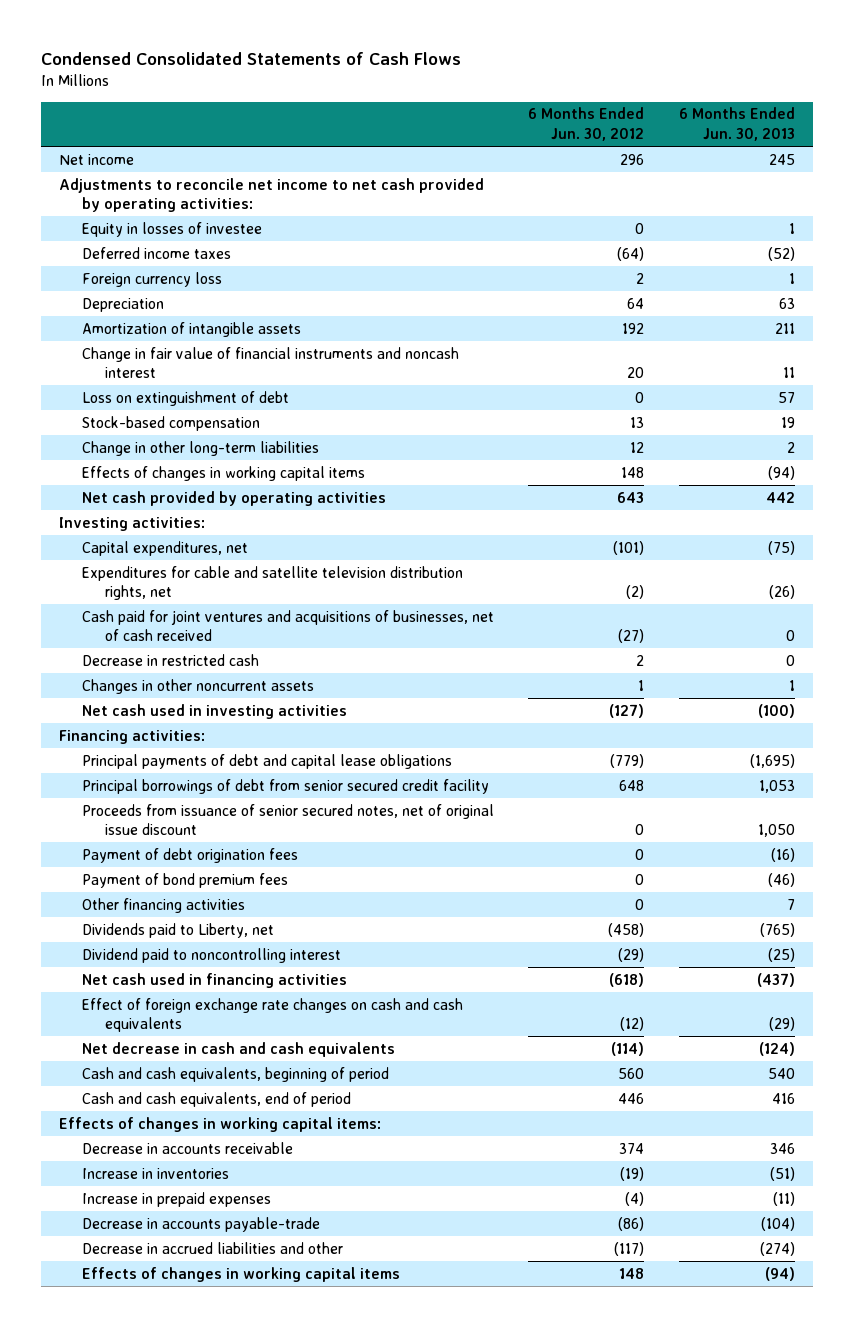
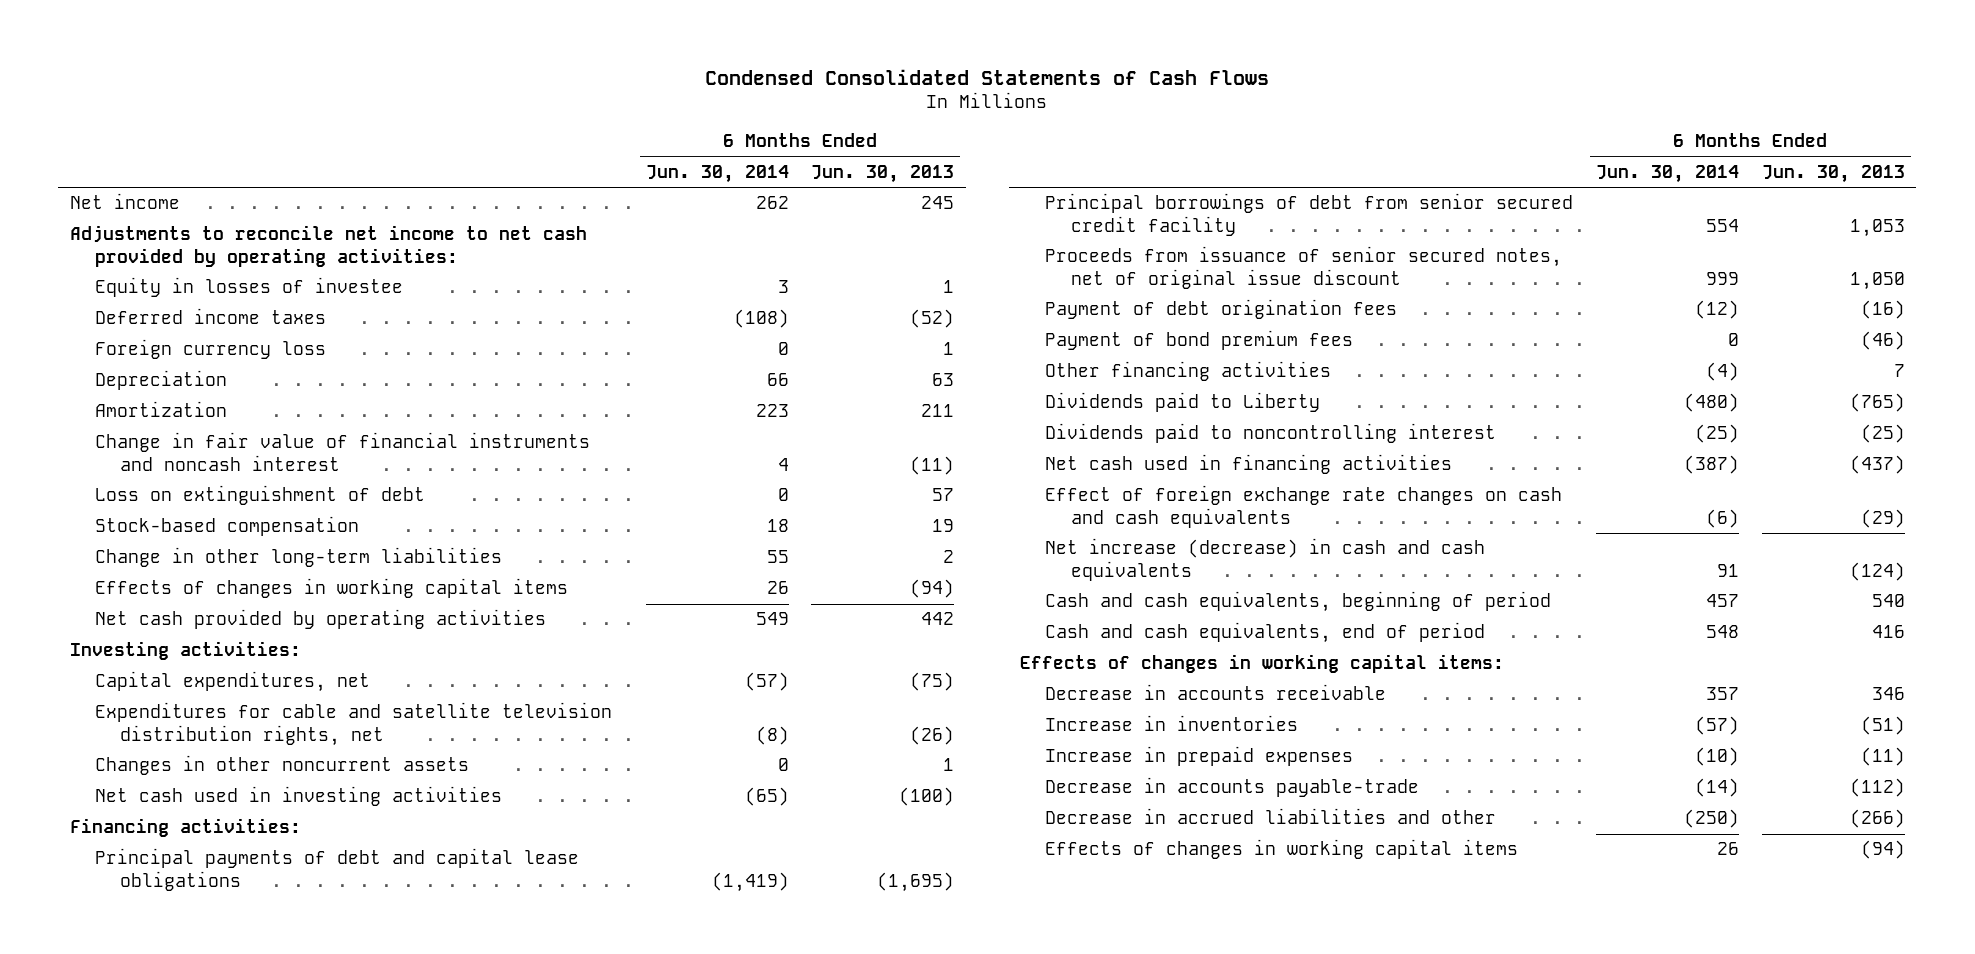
- | 6 Months Ended Jun. 30, 2012 | 6 Months Ended Jun. 30, 2013
+ | 6 Months Ended Jun. 30, 2014 | 6 Months Ended Jun. 30, 2013
- Amortization of intangible assets | 192 | 211
- Change in fair value of financial instruments and noncash interest | 20 | 11
+ Amortization | 223 | 211
+ Change in fair value of financial instruments and noncash interest | 4 | (11)
- Cash paid for joint ventures and acquisitions of businesses, net of cash received | (27) | 0
- Decrease in restricted cash | 2 | 0
- Dividends paid to Liberty, net | (458) | (765)
- Dividend paid to noncontrolling interest | (29) | (25)
+ Dividends paid to Liberty | (480) | (765)
+ Dividends paid to noncontrolling interest | (25) | (25)
- Net decrease in cash and cash equivalents | (114) | (124)
+ Net increase (decrease) in cash and cash equivalents | 91 | (124)
- Decrease in accounts payable-trade | (86) | (104)
- Decrease in accrued liabilities and other | (117) | (274)
+ Decrease in accounts payable-trade | (14) | (112)
+ Decrease in accrued liabilities and other | (250) | (266)

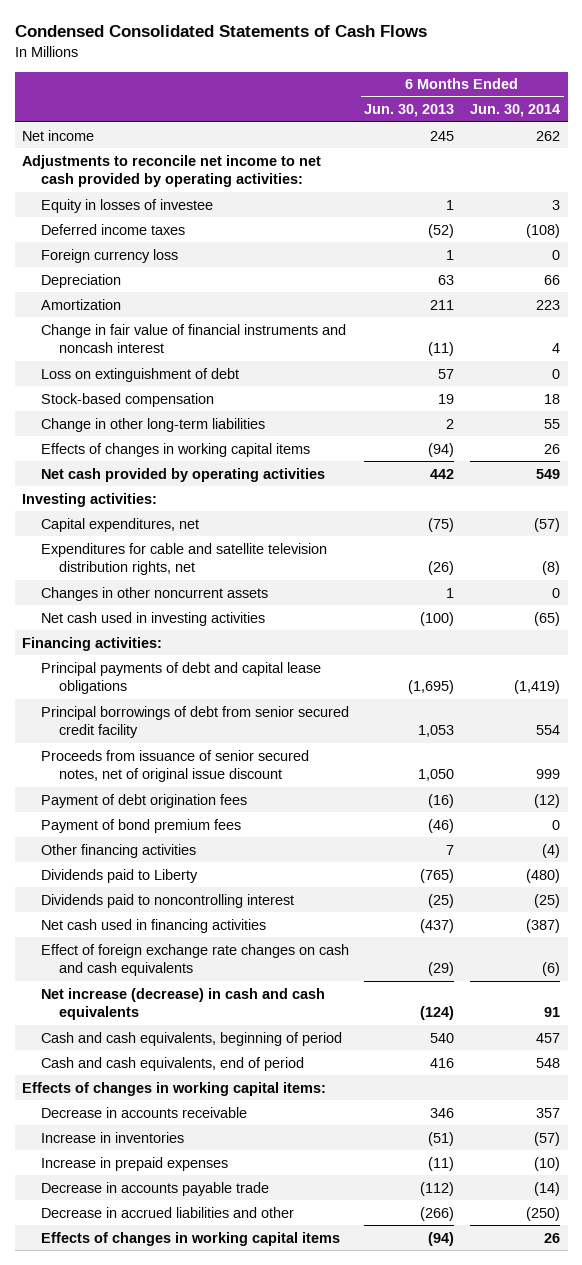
- | 6 Months Ended Jun. 30, 2014 | 6 Months Ended Jun. 30, 2013
+ | 6 Months Ended Jun. 30, 2013 | 6 Months Ended Jun. 30, 2014
- Decrease in accounts payable-trade | (14) | (112)
+ Decrease in accounts payable trade | (112) | (14)

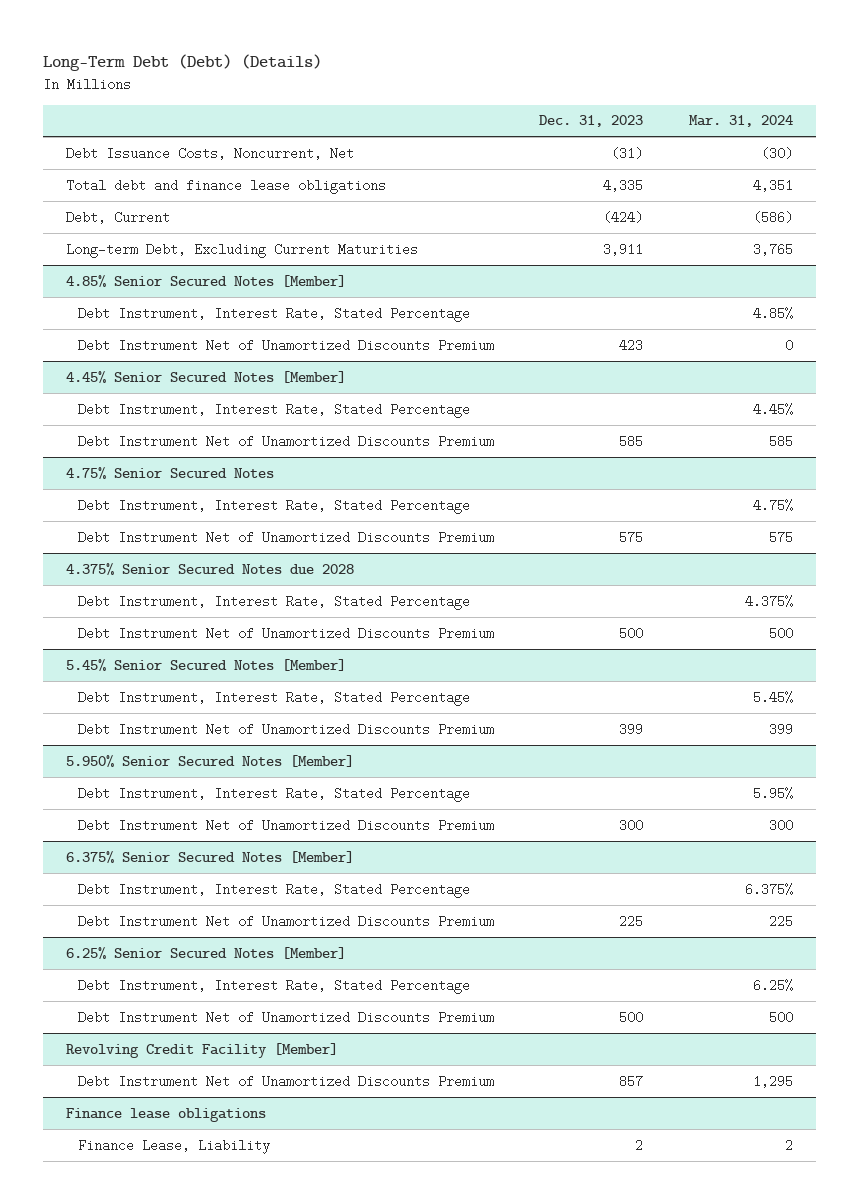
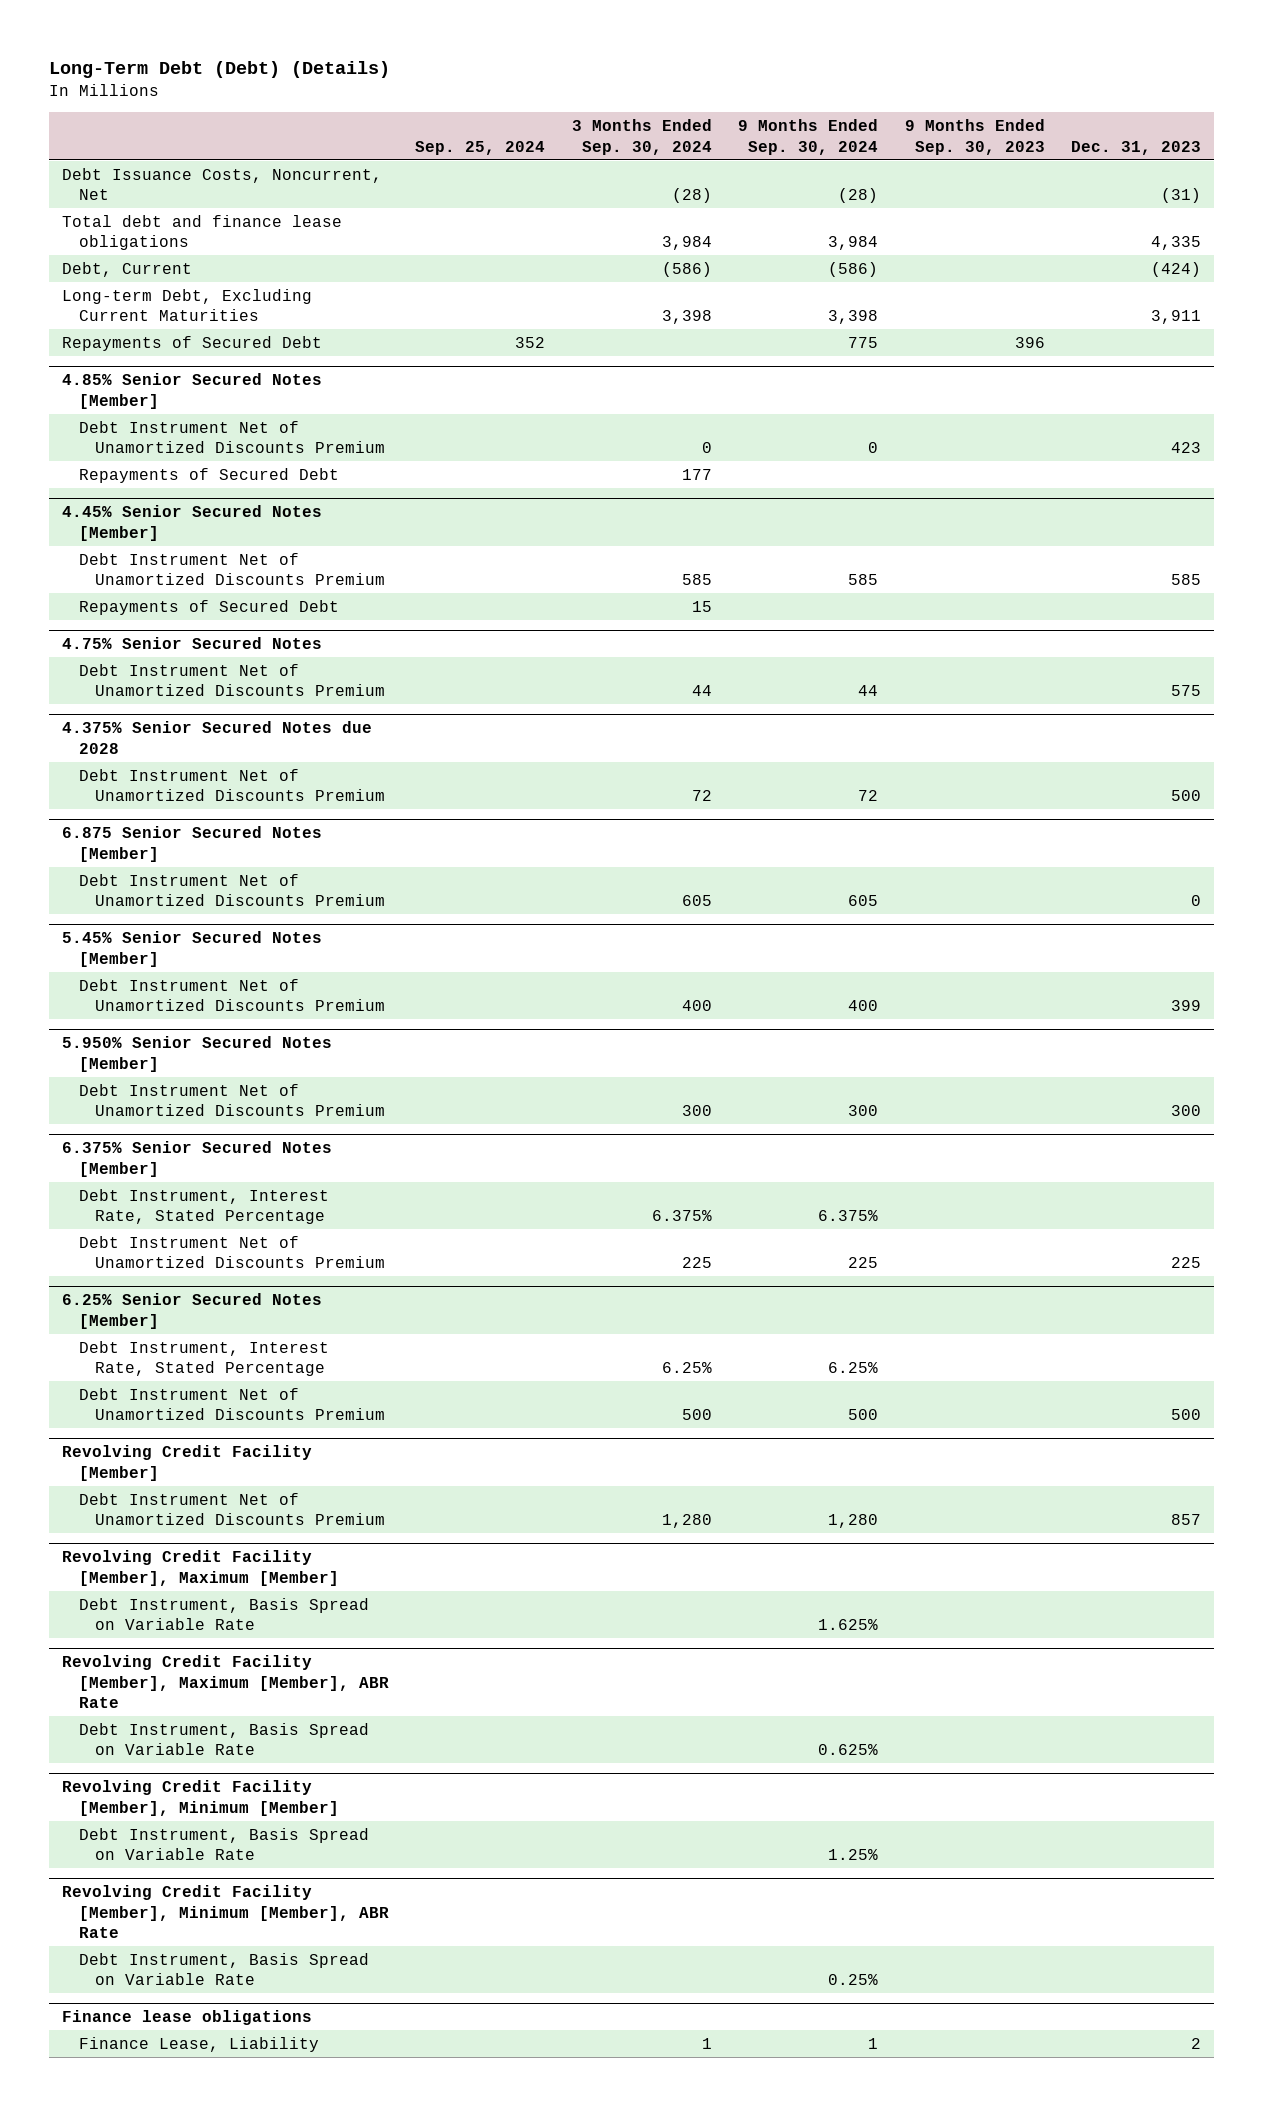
- | Dec. 31, 2023 | Mar. 31, 2024
+ | Sep. 25, 2024 | 3 Months Ended Sep. 30, 2024 | 9 Months Ended Sep. 30, 2024 | 9 Months Ended Sep. 30, 2023 | Dec. 31, 2023
+ Repayments of Secured Debt | 352 | | 775 | 396 |
@ 4.85% Senior Secured Notes [Member]
- Debt Instrument, Interest Rate, Stated Percentage | | 4.85%
+ Repayments of Secured Debt | | 177 | | |
@ 4.45% Senior Secured Notes [Member]
- Debt Instrument, Interest Rate, Stated Percentage | | 4.45%
+ Repayments of Secured Debt | | 15 | | |
@ 4.75% Senior Secured Notes
- Debt Instrument, Interest Rate, Stated Percentage | | 4.75%
@ 4.375% Senior Secured Notes due 2028
- Debt Instrument, Interest Rate, Stated Percentage | | 4.375%
+ 6.875 Senior Secured Notes [Member]
+ Debt Instrument Net of Unamortized Discounts Premium | | 605 | 605 | | 0
@ 5.45% Senior Secured Notes [Member]
- Debt Instrument, Interest Rate, Stated Percentage | | 5.45%
@ 5.950% Senior Secured Notes [Member]
- Debt Instrument, Interest Rate, Stated Percentage | | 5.95%
+ Revolving Credit Facility [Member], Maximum [Member]
+ Debt Instrument, Basis Spread on Variable Rate | | | 1.625% | |
+ Revolving Credit Facility [Member], Maximum [Member], ABR Rate
+ Debt Instrument, Basis Spread on Variable Rate | | | 0.625% | |
+ Revolving Credit Facility [Member], Minimum [Member]
+ Debt Instrument, Basis Spread on Variable Rate | | | 1.25% | |
+ Revolving Credit Facility [Member], Minimum [Member], ABR Rate
+ Debt Instrument, Basis Spread on Variable Rate | | | 0.25% | |

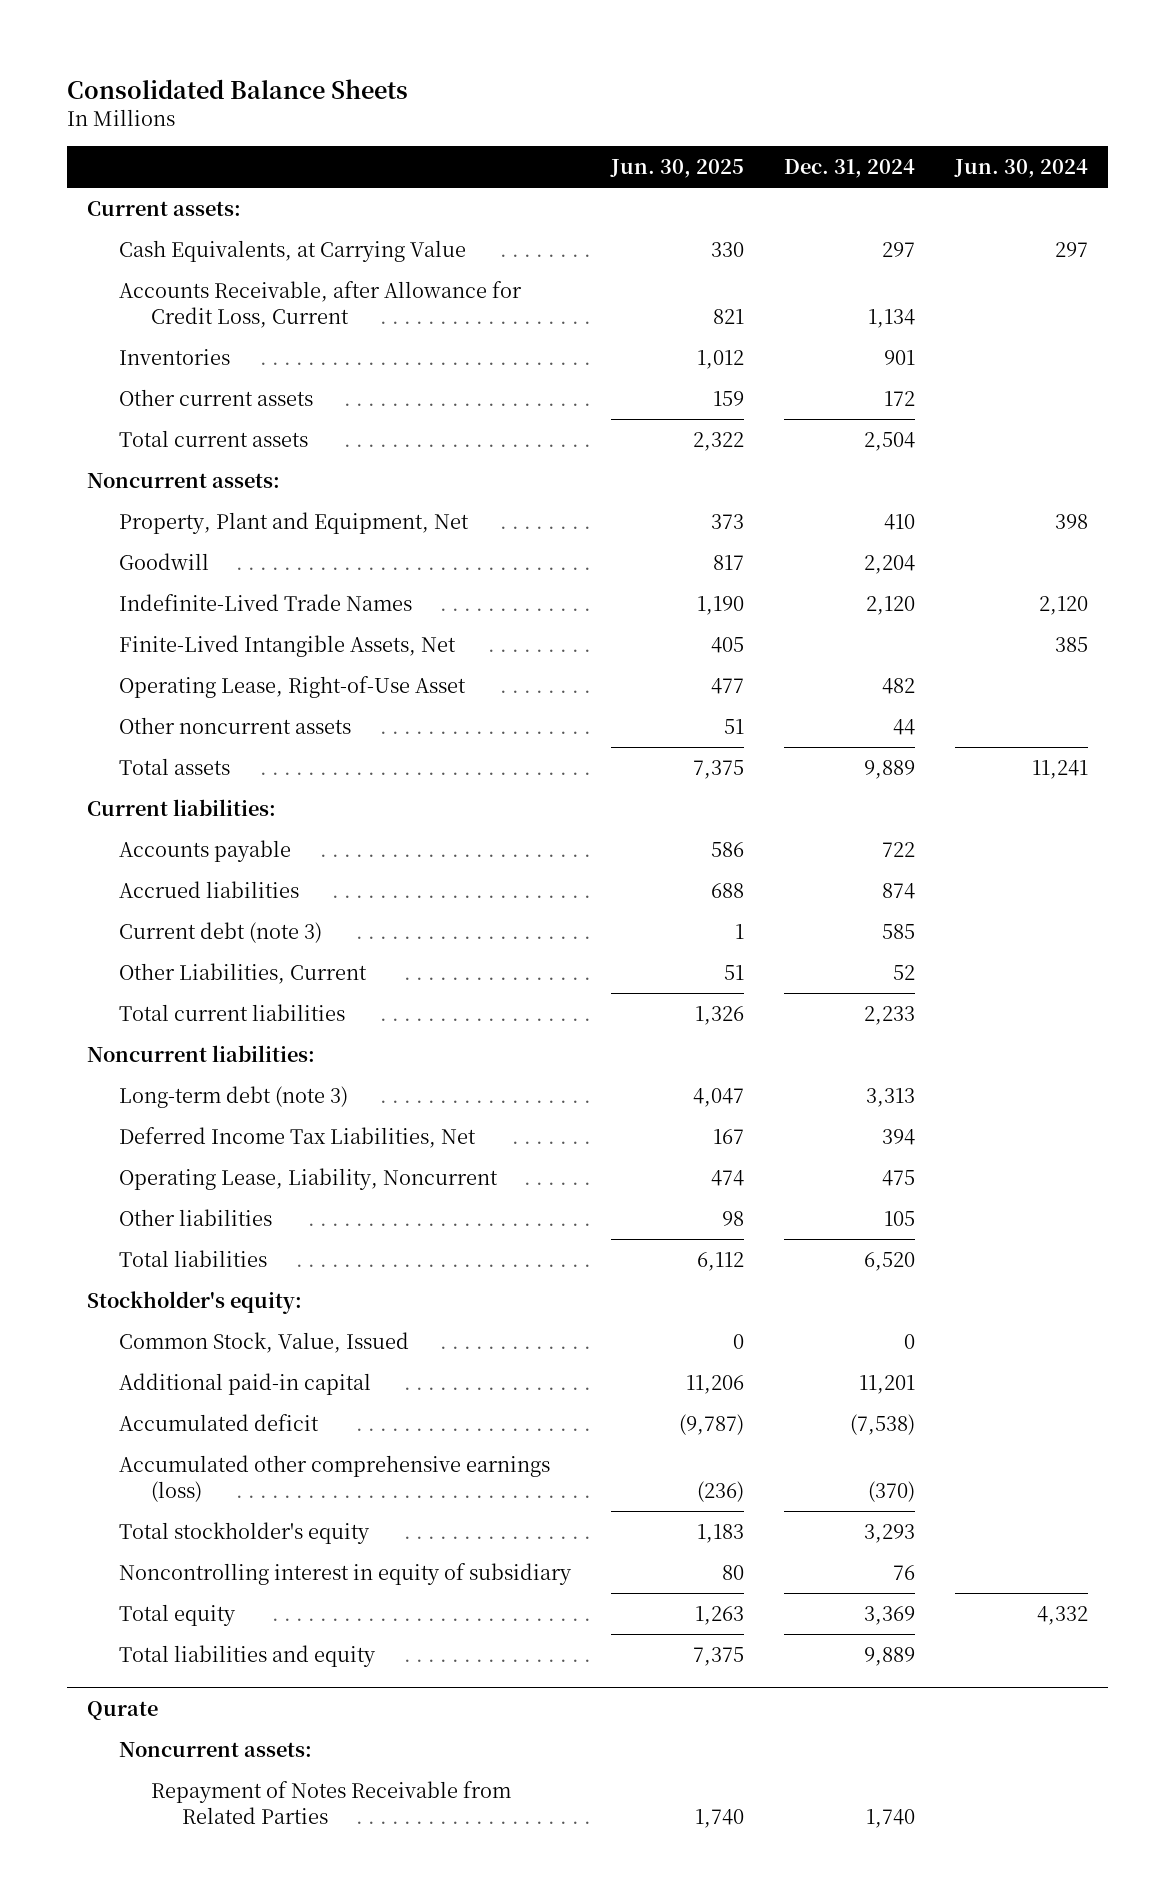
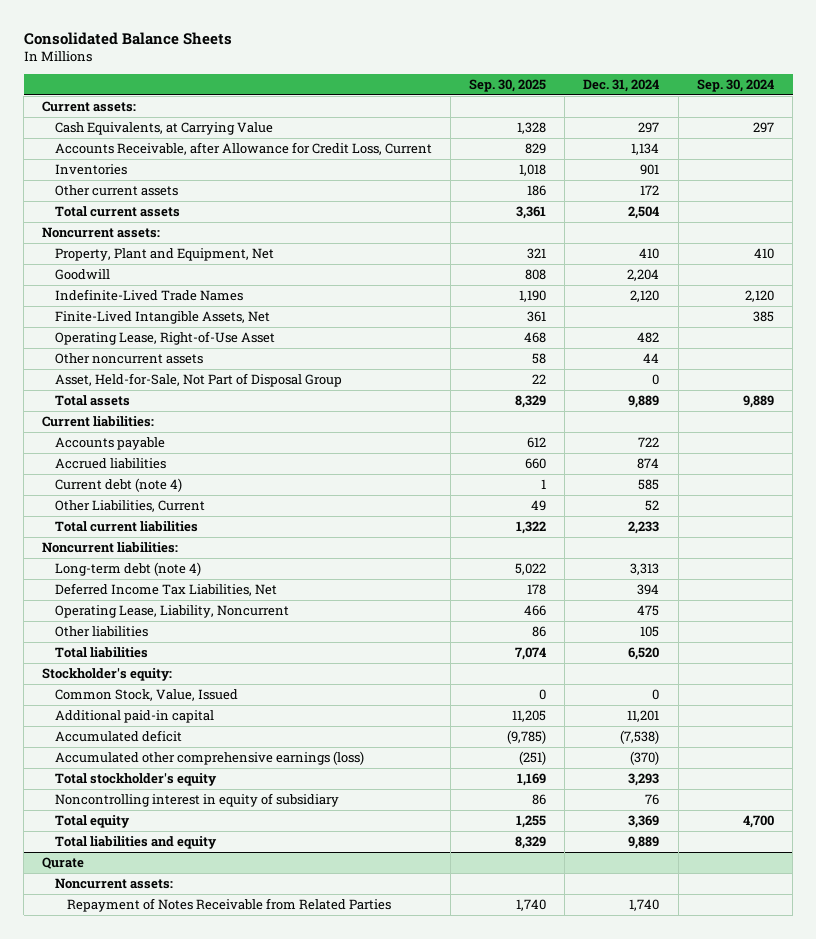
- | Jun. 30, 2025 | Dec. 31, 2024 | Jun. 30, 2024
+ | Sep. 30, 2025 | Dec. 31, 2024 | Sep. 30, 2024
+ Asset, Held-for-Sale, Not Part of Disposal Group | 22 | 0 |
- Current debt (note 3) | 1 | 585 |
+ Current debt (note 4) | 1 | 585 |
- Long-term debt (note 3) | 4,047 | 3,313 |
+ Long-term debt (note 4) | 5,022 | 3,313 |

